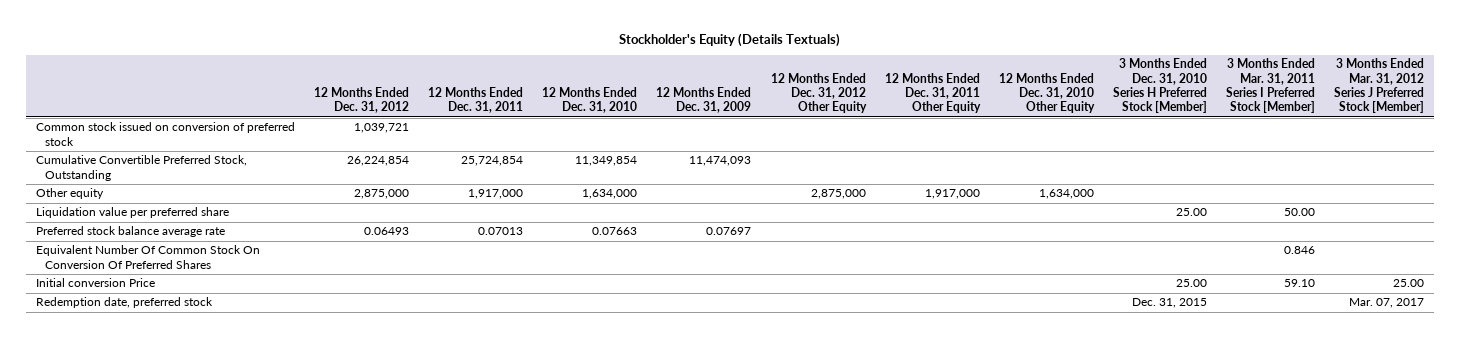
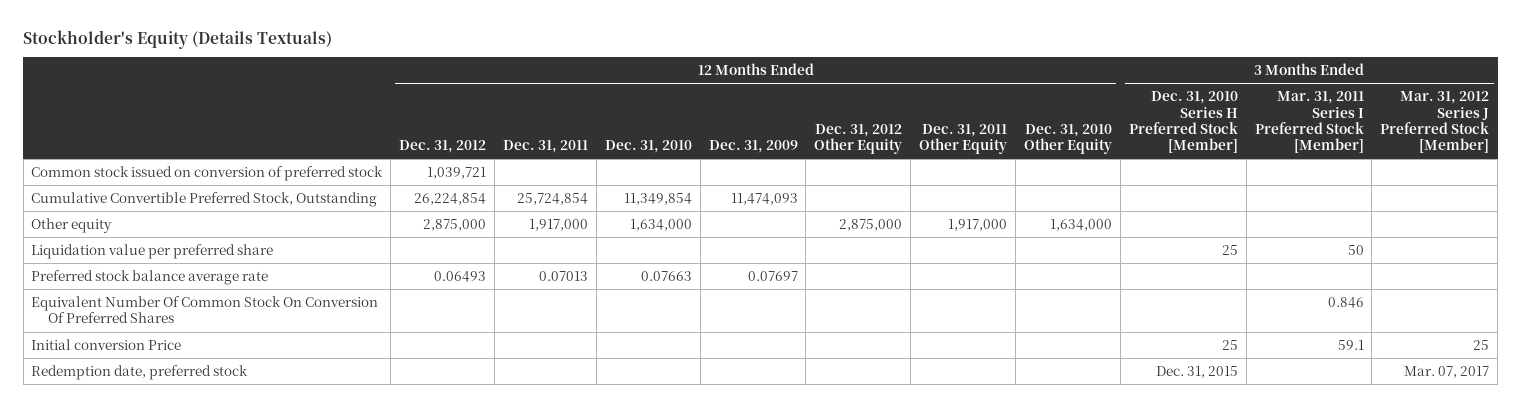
- Liquidation value per preferred share | | | | | | | | 25.00 | 50.00 |
+ Liquidation value per preferred share | | | | | | | | 25 | 50 |
- Initial conversion Price | | | | | | | | 25.00 | 59.10 | 25.00
+ Initial conversion Price | | | | | | | | 25 | 59.1 | 25

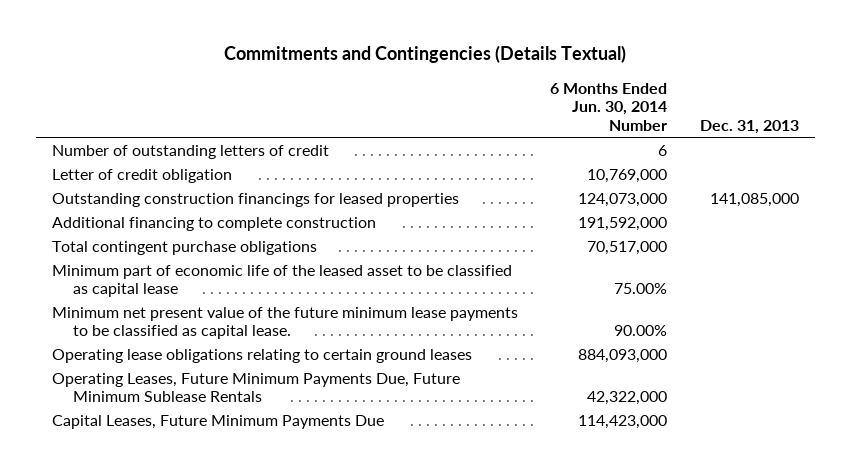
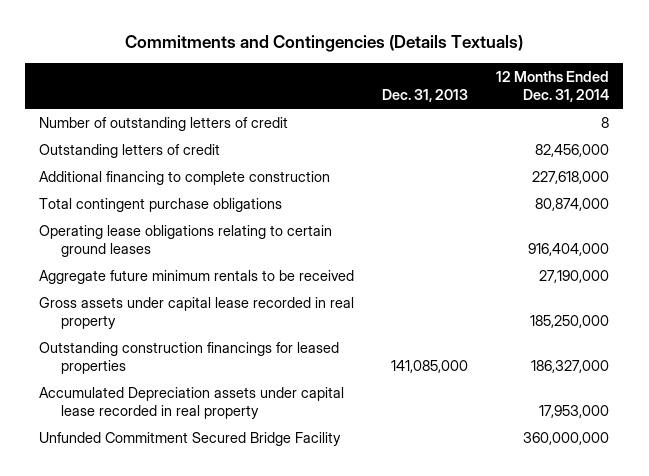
- Commitments and Contingencies (Details Textual)
+ Commitments and Contingencies (Details Textuals)
- | 6 Months Ended Jun. 30, 2014 Number | Dec. 31, 2013
+ | Dec. 31, 2013 | 12 Months Ended Dec. 31, 2014
- Letter of credit obligation | 10,769,000 |
+ Outstanding letters of credit | | 82,456,000
- Minimum part of economic life of the leased asset to be classified as capital lease | 75.00% |
- Minimum net present value of the future minimum lease payments to be classified as capital lease. | 90.00% |
- Operating Leases, Future Minimum Payments Due, Future Minimum Sublease Rentals | 42,322,000 |
- Capital Leases, Future Minimum Payments Due | 114,423,000 |
+ Aggregate future minimum rentals to be received | | 27,190,000
+ Gross assets under capital lease recorded in real property | | 185,250,000
moved down: Outstanding construction financings for leased properties | 141,085,000 | 186,327,000
+ Accumulated Depreciation assets under capital lease recorded in real property | | 17,953,000
+ Unfunded Commitment Secured Bridge Facility | | 360,000,000

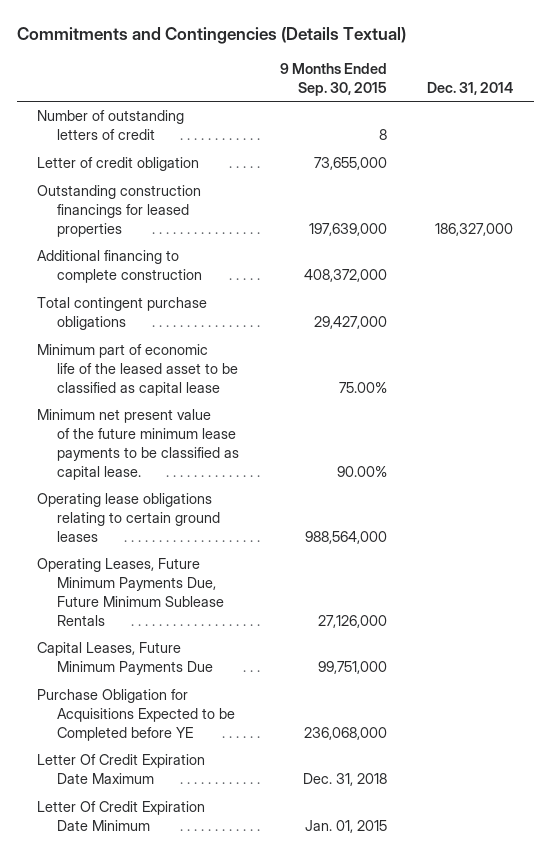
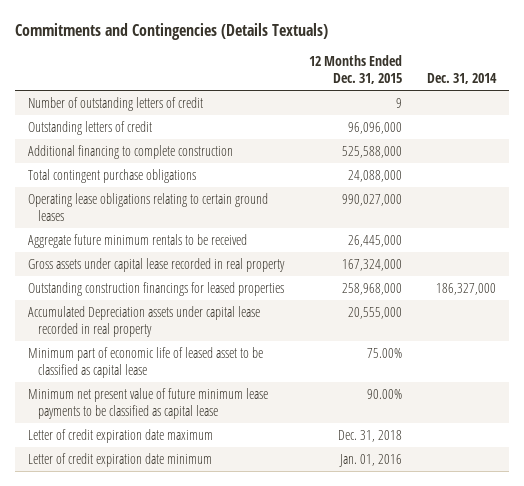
- Commitments and Contingencies (Details Textual)
+ Commitments and Contingencies (Details Textuals)
- | 9 Months Ended Sep. 30, 2015 | Dec. 31, 2014
+ | 12 Months Ended Dec. 31, 2015 | Dec. 31, 2014
- Letter of credit obligation | 73,655,000 |
+ Outstanding letters of credit | 96,096,000 |
- Minimum part of economic life of the leased asset to be classified as capital lease | 75.00% |
- Minimum net present value of the future minimum lease payments to be classified as capital lease. | 90.00% |
- Operating Leases, Future Minimum Payments Due, Future Minimum Sublease Rentals | 27,126,000 |
- Capital Leases, Future Minimum Payments Due | 99,751,000 |
- Purchase Obligation for Acquisitions Expected to be Completed before YE | 236,068,000 |
- Letter Of Credit Expiration Date Maximum | Dec. 31, 2018 |
- Letter Of Credit Expiration Date Minimum | Jan. 01, 2015 |
+ Aggregate future minimum rentals to be received | 26,445,000 |
+ Gross assets under capital lease recorded in real property | 167,324,000 |
moved down: Outstanding construction financings for leased properties | 258,968,000 | 186,327,000
+ Accumulated Depreciation assets under capital lease recorded in real property | 20,555,000 |
+ Minimum part of economic life of leased asset to be classified as capital lease | 75.00% |
+ Minimum net present value of future minimum lease payments to be classified as capital lease | 90.00% |
+ Letter of credit expiration date maximum | Dec. 31, 2018 |
+ Letter of credit expiration date minimum | Jan. 01, 2016 |

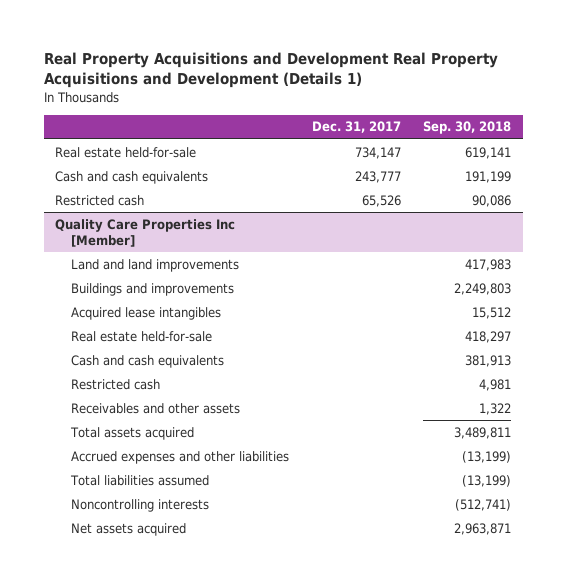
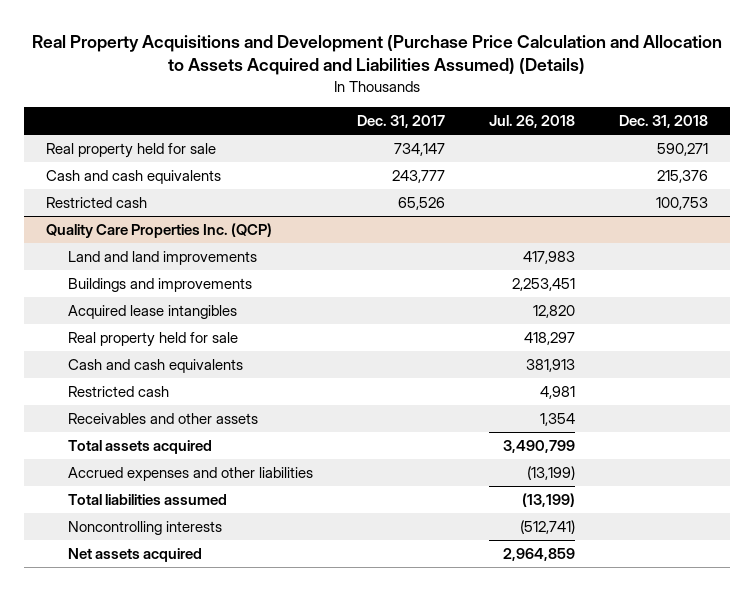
- Real Property Acquisitions and Development Real Property Acquisitions and Development (Details 1)
+ Real Property Acquisitions and Development (Purchase Price Calculation and Allocation to Assets Acquired and Liabilities Assumed) (Details)
- | Dec. 31, 2017 | Sep. 30, 2018
+ | Dec. 31, 2017 | Jul. 26, 2018 | Dec. 31, 2018
- Real estate held-for-sale | 734,147 | 619,141
+ Real property held for sale | 734,147 | | 590,271
- Quality Care Properties Inc [Member]
+ Quality Care Properties Inc. (QCP)
- Real estate held-for-sale | | 418,297
+ Real property held for sale | | 418,297 |

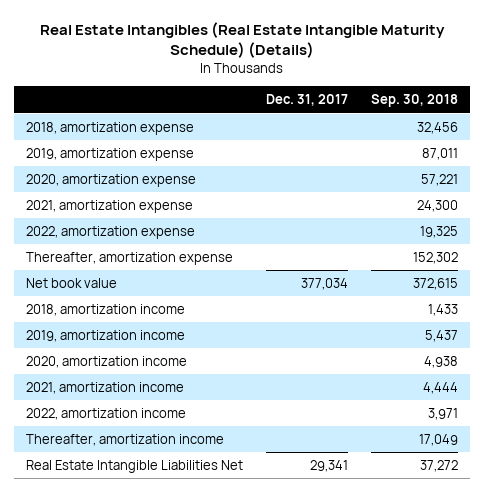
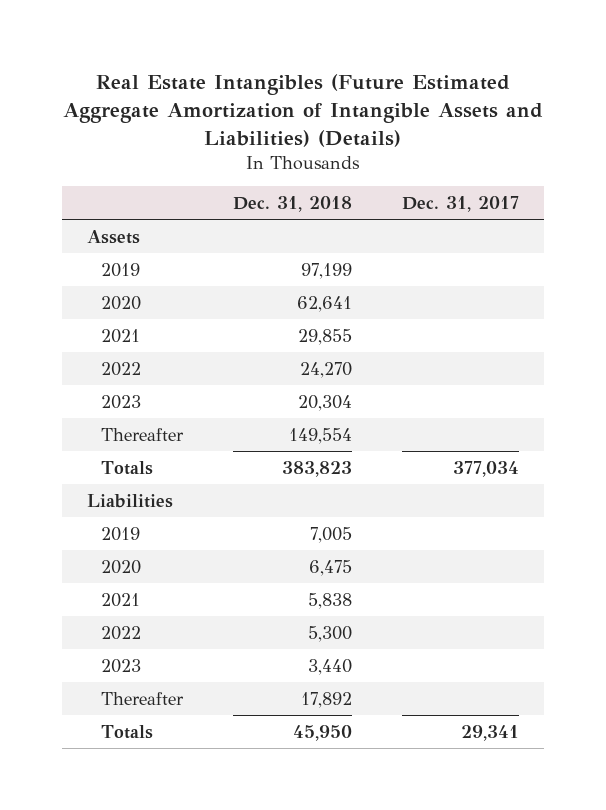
- Real Estate Intangibles (Real Estate Intangible Maturity Schedule) (Details)
+ Real Estate Intangibles (Future Estimated Aggregate Amortization of Intangible Assets and Liabilities) (Details)
- | Dec. 31, 2017 | Sep. 30, 2018
+ | Dec. 31, 2018 | Dec. 31, 2017
- 2018, amortization expense | | 32,456
- 2019, amortization expense | | 87,011
- 2020, amortization expense | | 57,221
- 2021, amortization expense | | 24,300
- 2022, amortization expense | | 19,325
- Thereafter, amortization expense | | 152,302
- Net book value | 377,034 | 372,615
- 2018, amortization income | | 1,433
- 2019, amortization income | | 5,437
- 2020, amortization income | | 4,938
- 2021, amortization income | | 4,444
- 2022, amortization income | | 3,971
- Thereafter, amortization income | | 17,049
- Real Estate Intangible Liabilities Net | 29,341 | 37,272
+ Assets
+ 2019 | 97,199 |
+ 2020 | 62,641 |
+ 2021 | 29,855 |
+ 2022 | 24,270 |
+ 2023 | 20,304 |
+ Thereafter | 149,554 |
+ Totals | 383,823 | 377,034
+ Liabilities
+ 2019 | 7,005 |
+ 2020 | 6,475 |
+ 2021 | 5,838 |
+ 2022 | 5,300 |
+ 2023 | 3,440 |
+ Thereafter | 17,892 |
+ Totals | 45,950 | 29,341

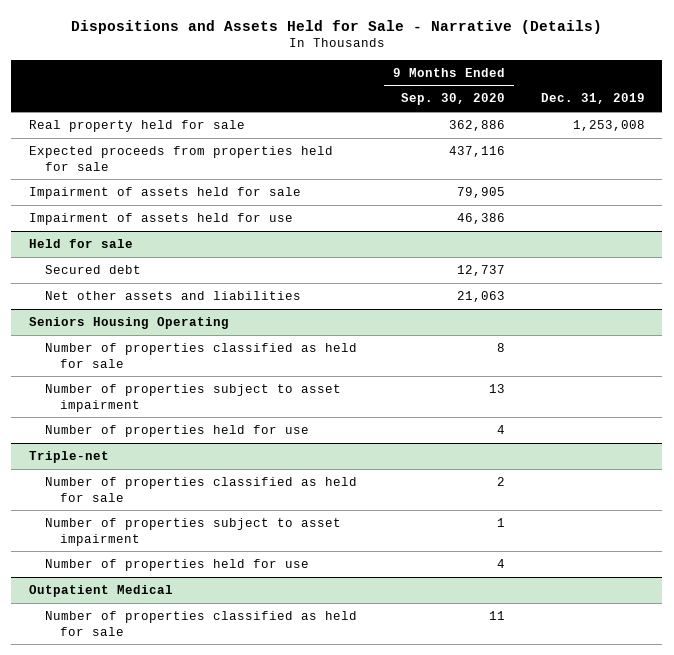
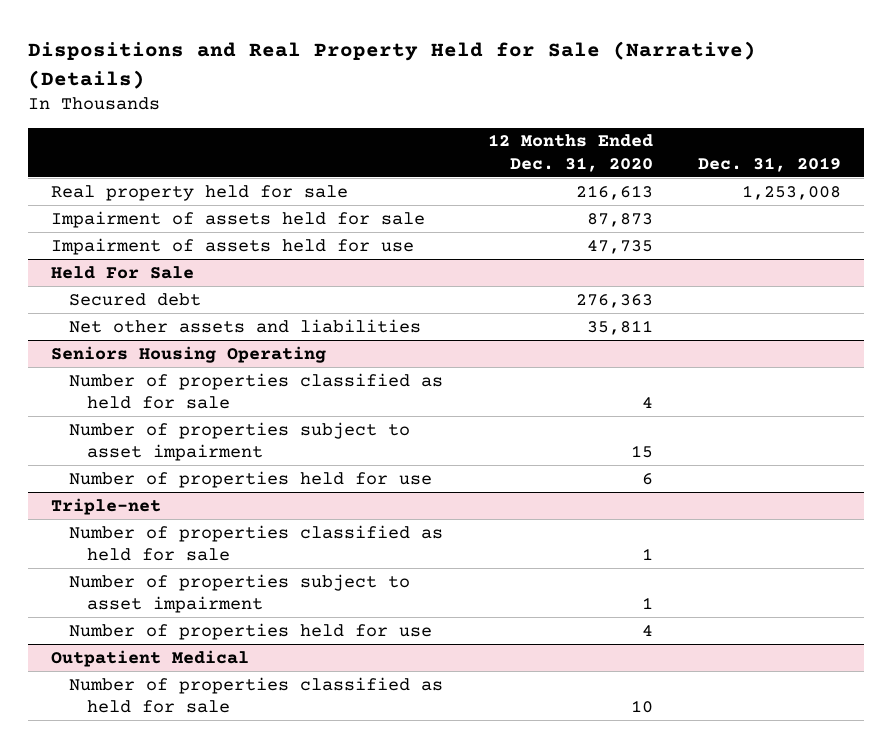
- Dispositions and Assets Held for Sale - Narrative (Details)
+ Dispositions and Real Property Held for Sale (Narrative) (Details)
- | 9 Months Ended Sep. 30, 2020 | Dec. 31, 2019
+ | 12 Months Ended Dec. 31, 2020 | Dec. 31, 2019
- Expected proceeds from properties held for sale | 437,116 |
- Held for sale
+ Held For Sale

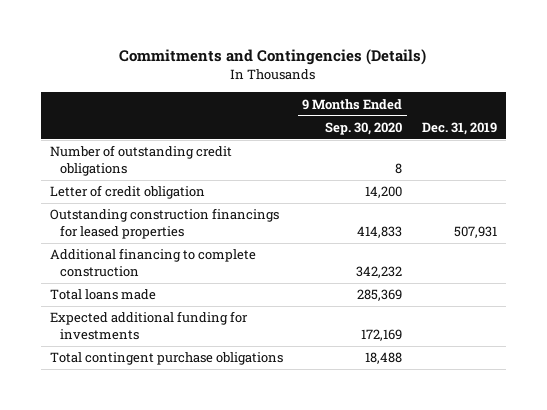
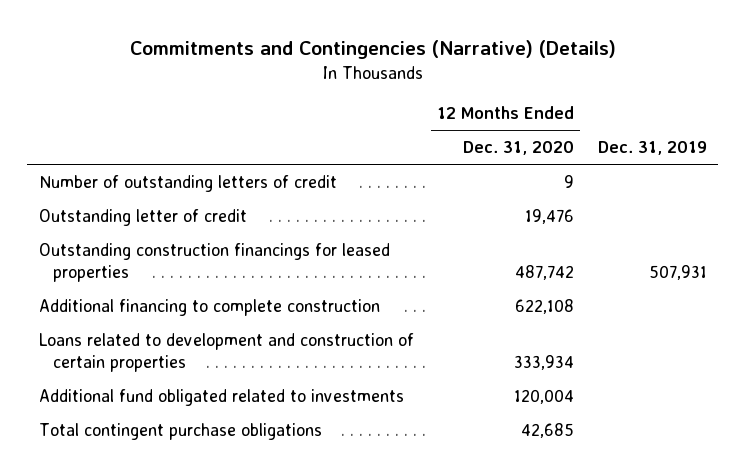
- Commitments and Contingencies (Details)
+ Commitments and Contingencies (Narrative) (Details)
- | 9 Months Ended Sep. 30, 2020 | Dec. 31, 2019
+ | 12 Months Ended Dec. 31, 2020 | Dec. 31, 2019
- Number of outstanding credit obligations | 8 |
- Letter of credit obligation | 14,200 |
+ Number of outstanding letters of credit | 9 |
+ Outstanding letter of credit | 19,476 |
- Total loans made | 285,369 |
- Expected additional funding for investments | 172,169 |
+ Loans related to development and construction of certain properties | 333,934 |
+ Additional fund obligated related to investments | 120,004 |

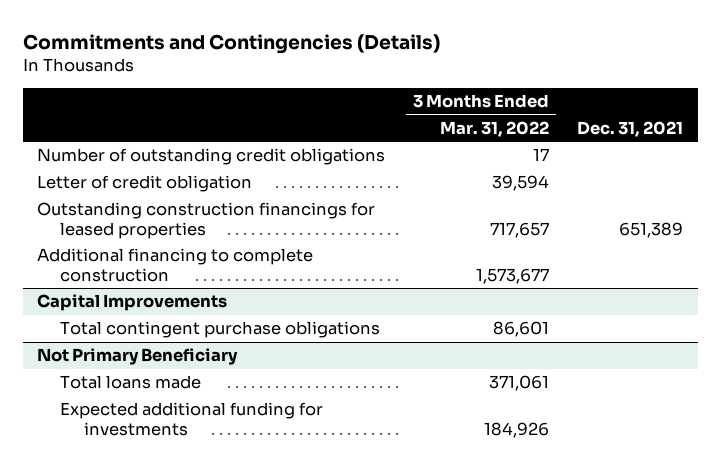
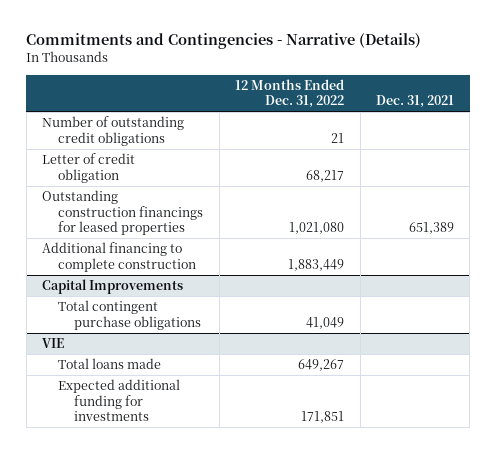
- Commitments and Contingencies (Details)
+ Commitments and Contingencies - Narrative (Details)
- | 3 Months Ended Mar. 31, 2022 | Dec. 31, 2021
+ | 12 Months Ended Dec. 31, 2022 | Dec. 31, 2021
- Not Primary Beneficiary
+ VIE

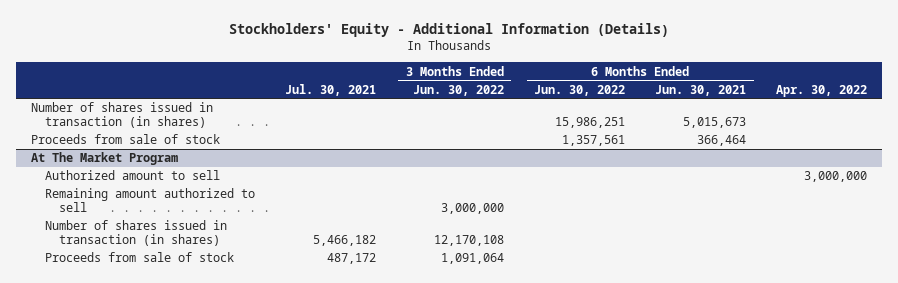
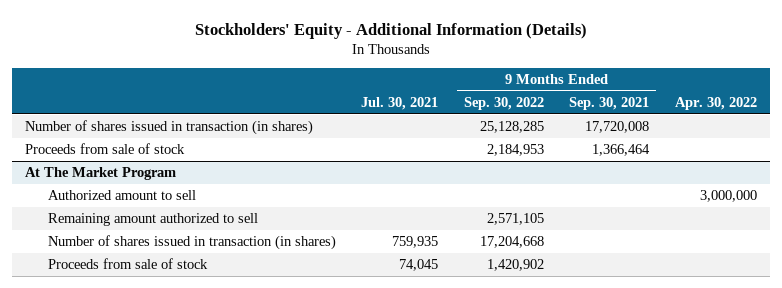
- | Jul. 30, 2021 | 3 Months Ended Jun. 30, 2022 | 6 Months Ended Jun. 30, 2022 | 6 Months Ended Jun. 30, 2021 | Apr. 30, 2022
+ | Jul. 30, 2021 | 9 Months Ended Sep. 30, 2022 | 9 Months Ended Sep. 30, 2021 | Apr. 30, 2022
@ At The Market Program
- Number of shares issued in transaction (in shares) | 5,466,182 | 12,170,108 | | |
- Proceeds from sale of stock | 487,172 | 1,091,064 | | |
+ Number of shares issued in transaction (in shares) | 759,935 | 17,204,668 | |
+ Proceeds from sale of stock | 74,045 | 1,420,902 | |

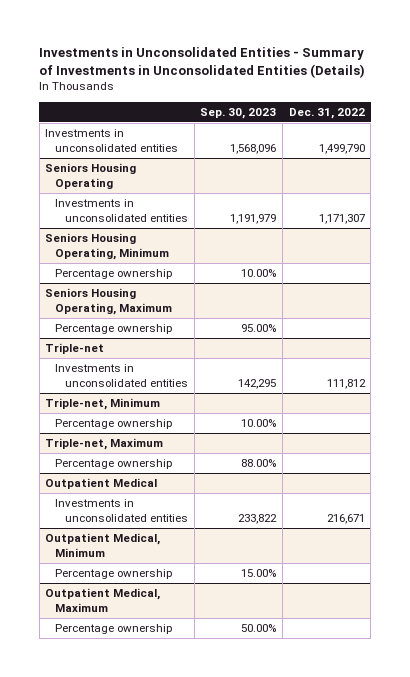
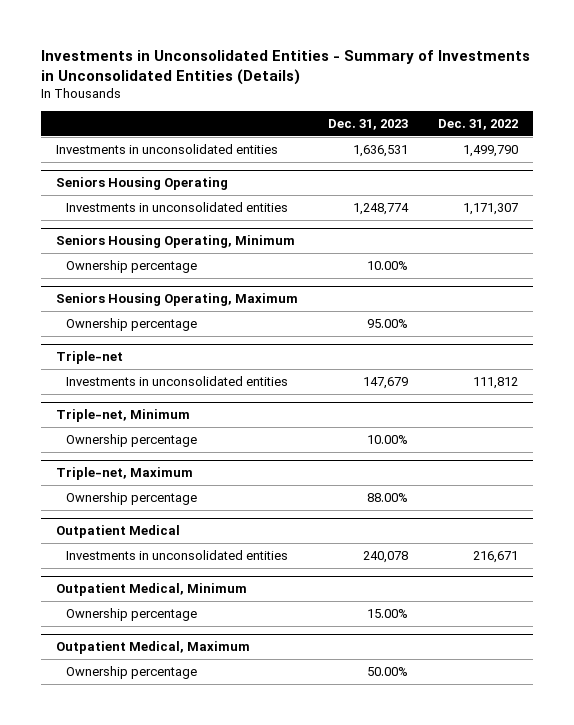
- | Sep. 30, 2023 | Dec. 31, 2022
+ | Dec. 31, 2023 | Dec. 31, 2022
@ Seniors Housing Operating, Minimum
- Percentage ownership | 10.00% |
+ Ownership percentage | 10.00% |
@ Seniors Housing Operating, Maximum
- Percentage ownership | 95.00% |
+ Ownership percentage | 95.00% |
@ Triple-net, Minimum
- Percentage ownership | 10.00% |
+ Ownership percentage | 10.00% |
@ Triple-net, Maximum
- Percentage ownership | 88.00% |
+ Ownership percentage | 88.00% |
@ Outpatient Medical, Minimum
- Percentage ownership | 15.00% |
+ Ownership percentage | 15.00% |
@ Outpatient Medical, Maximum
- Percentage ownership | 50.00% |
+ Ownership percentage | 50.00% |

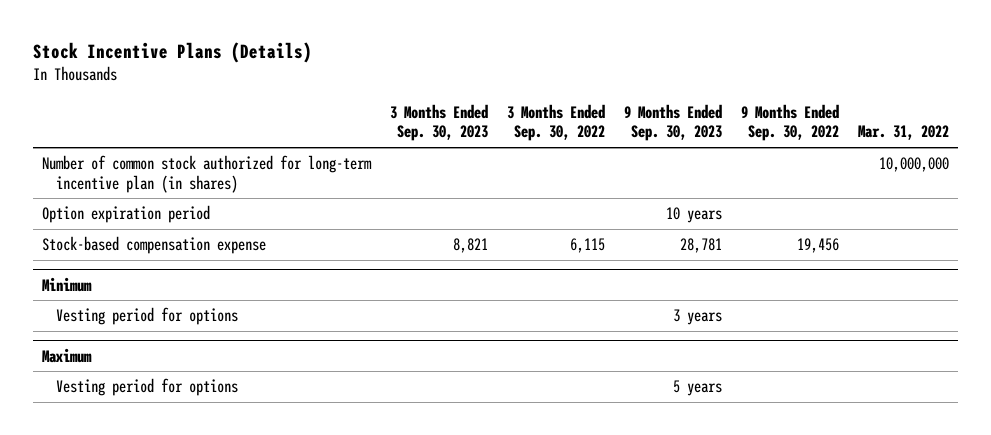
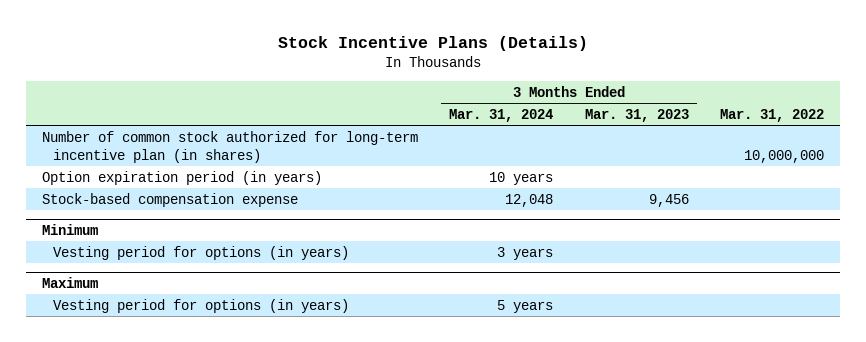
- | 3 Months Ended Sep. 30, 2023 | 3 Months Ended Sep. 30, 2022 | 9 Months Ended Sep. 30, 2023 | 9 Months Ended Sep. 30, 2022 | Mar. 31, 2022
+ | 3 Months Ended Mar. 31, 2024 | 3 Months Ended Mar. 31, 2023 | Mar. 31, 2022
- Option expiration period | | | 10 years | |
+ Option expiration period (in years) | 10 years | |
@ Minimum
- Vesting period for options | | | 3 years | |
+ Vesting period for options (in years) | 3 years | |
@ Maximum
- Vesting period for options | | | 5 years | |
+ Vesting period for options (in years) | 5 years | |

